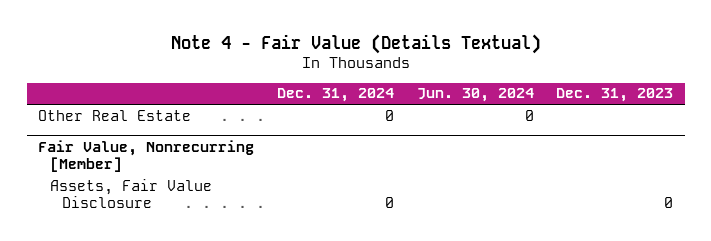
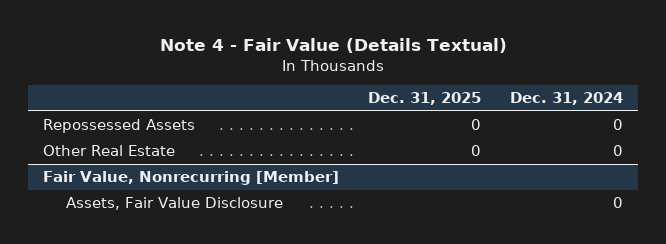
- | Dec. 31, 2024 | Jun. 30, 2024 | Dec. 31, 2023
+ | Dec. 31, 2025 | Dec. 31, 2024
+ Repossessed Assets | 0 | 0

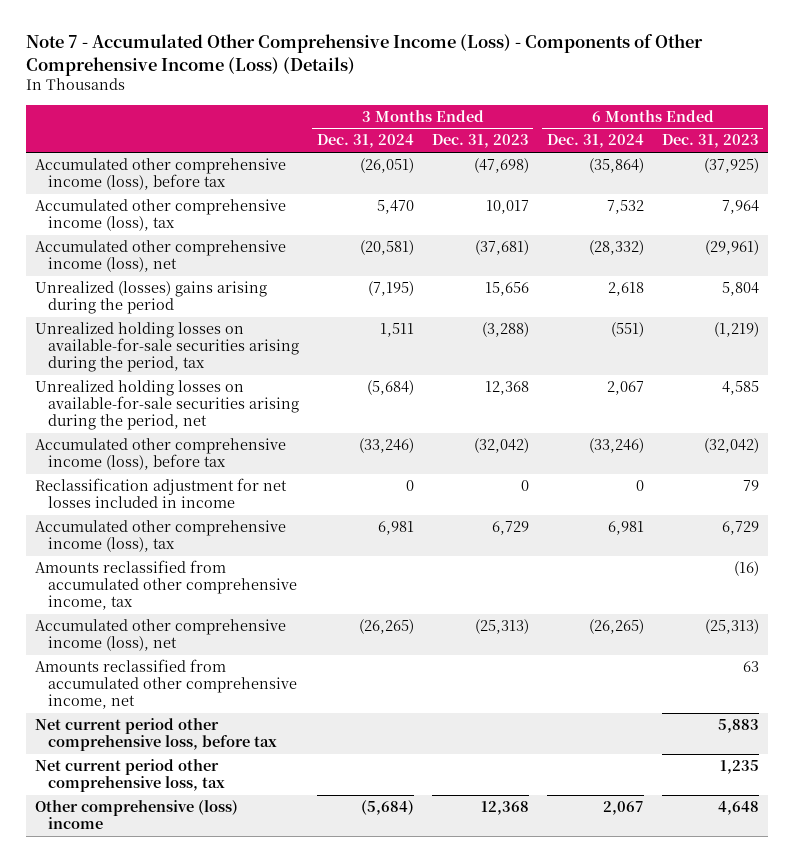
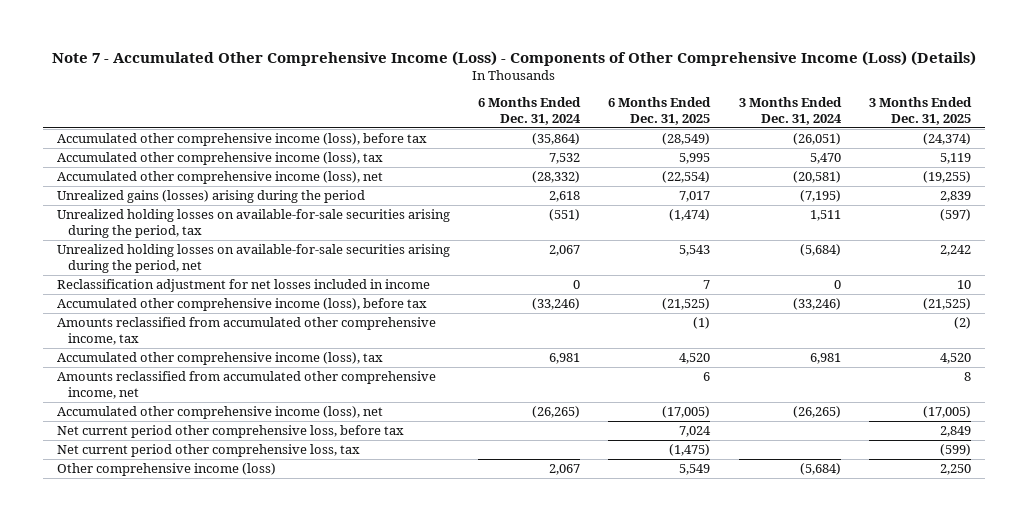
- | 3 Months Ended Dec. 31, 2024 | 3 Months Ended Dec. 31, 2023 | 6 Months Ended Dec. 31, 2024 | 6 Months Ended Dec. 31, 2023
+ | 6 Months Ended Dec. 31, 2024 | 6 Months Ended Dec. 31, 2025 | 3 Months Ended Dec. 31, 2024 | 3 Months Ended Dec. 31, 2025
- Unrealized (losses) gains arising during the period | (7,195) | 15,656 | 2,618 | 5,804
+ Unrealized gains (losses) arising during the period | 2,618 | 7,017 | (7,195) | 2,839
moved down: Accumulated other comprehensive income (loss), before tax | (33,246) | (21,525) | (33,246) | (21,525)
moved down: Accumulated other comprehensive income (loss), tax | 6,981 | 4,520 | 6,981 | 4,520
moved down: Accumulated other comprehensive income (loss), net | (26,265) | (17,005) | (26,265) | (17,005)
- Other comprehensive (loss) income | (5,684) | 12,368 | 2,067 | 4,648
+ Other comprehensive income (loss) | 2,067 | 5,549 | (5,684) | 2,250

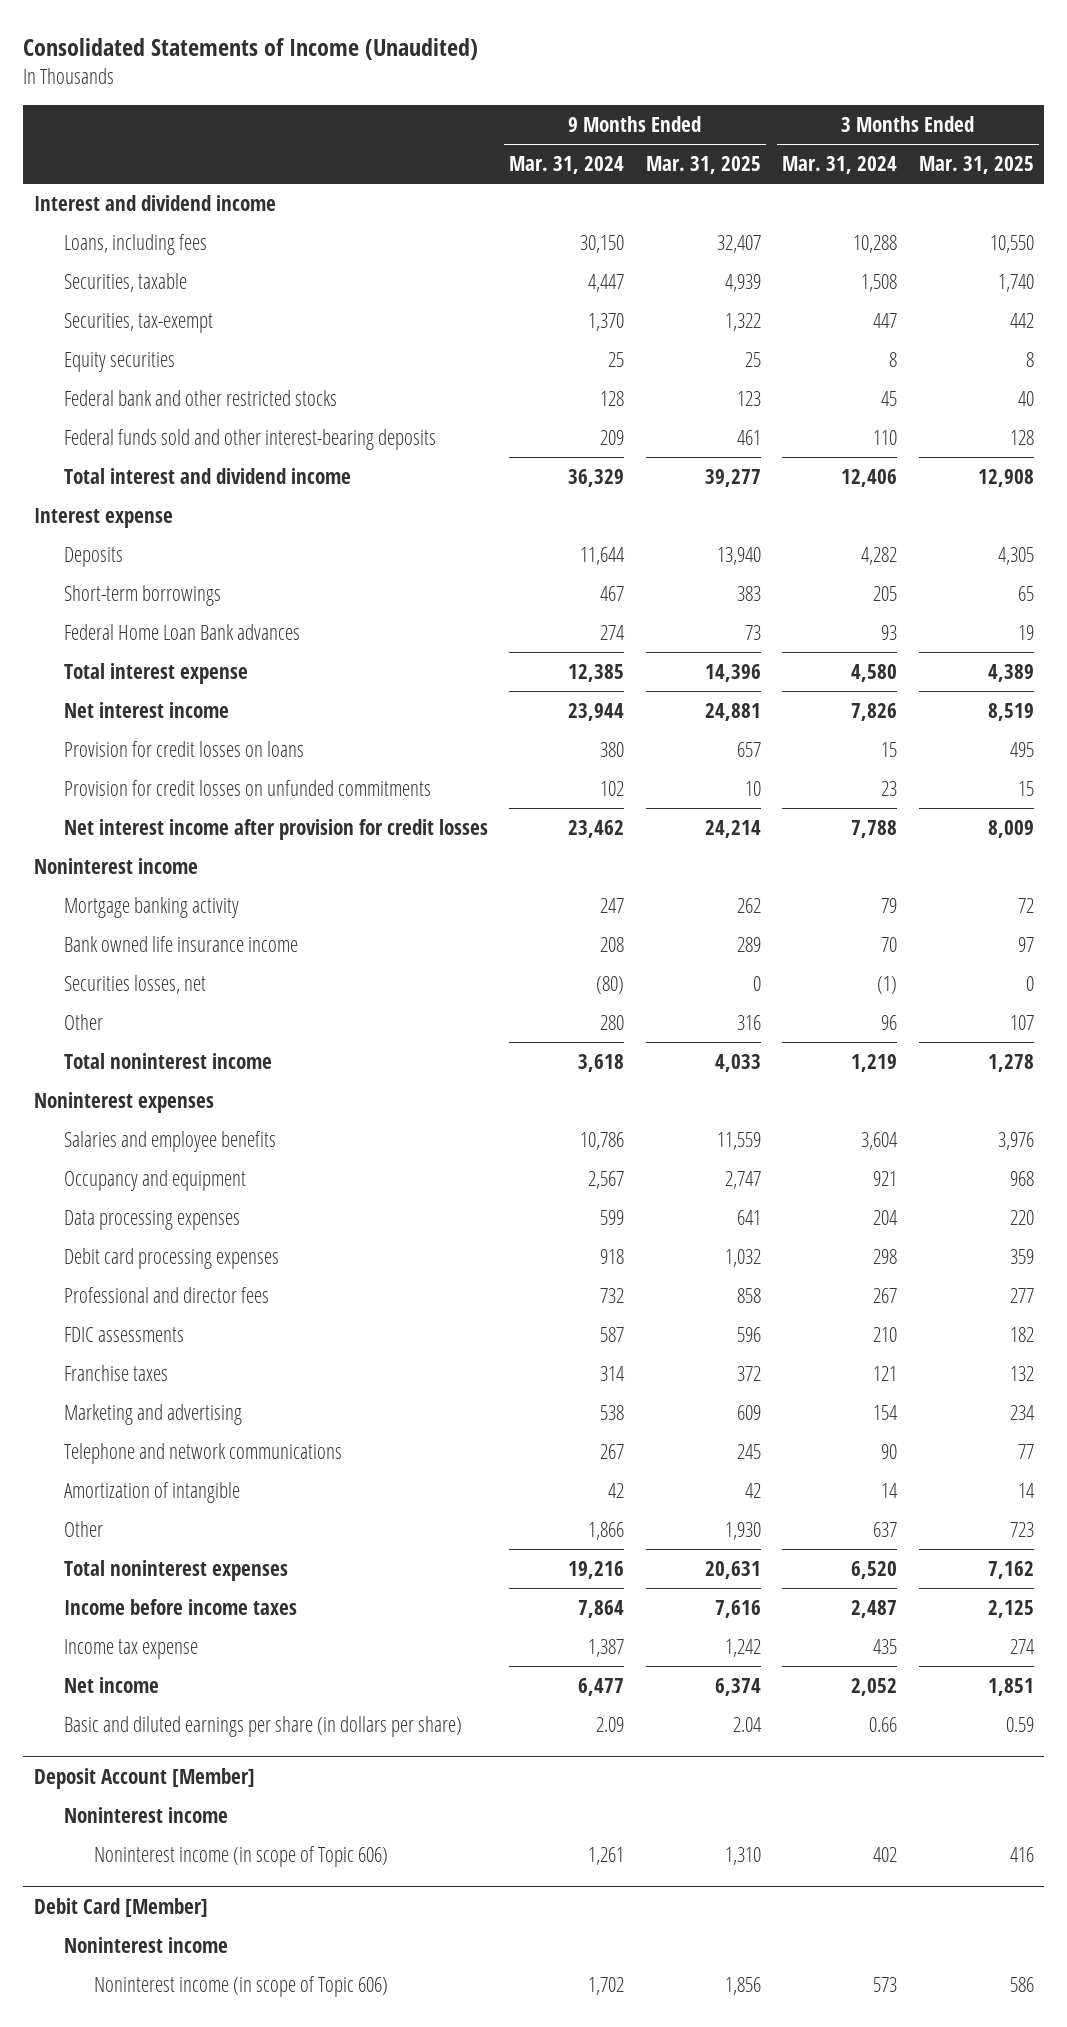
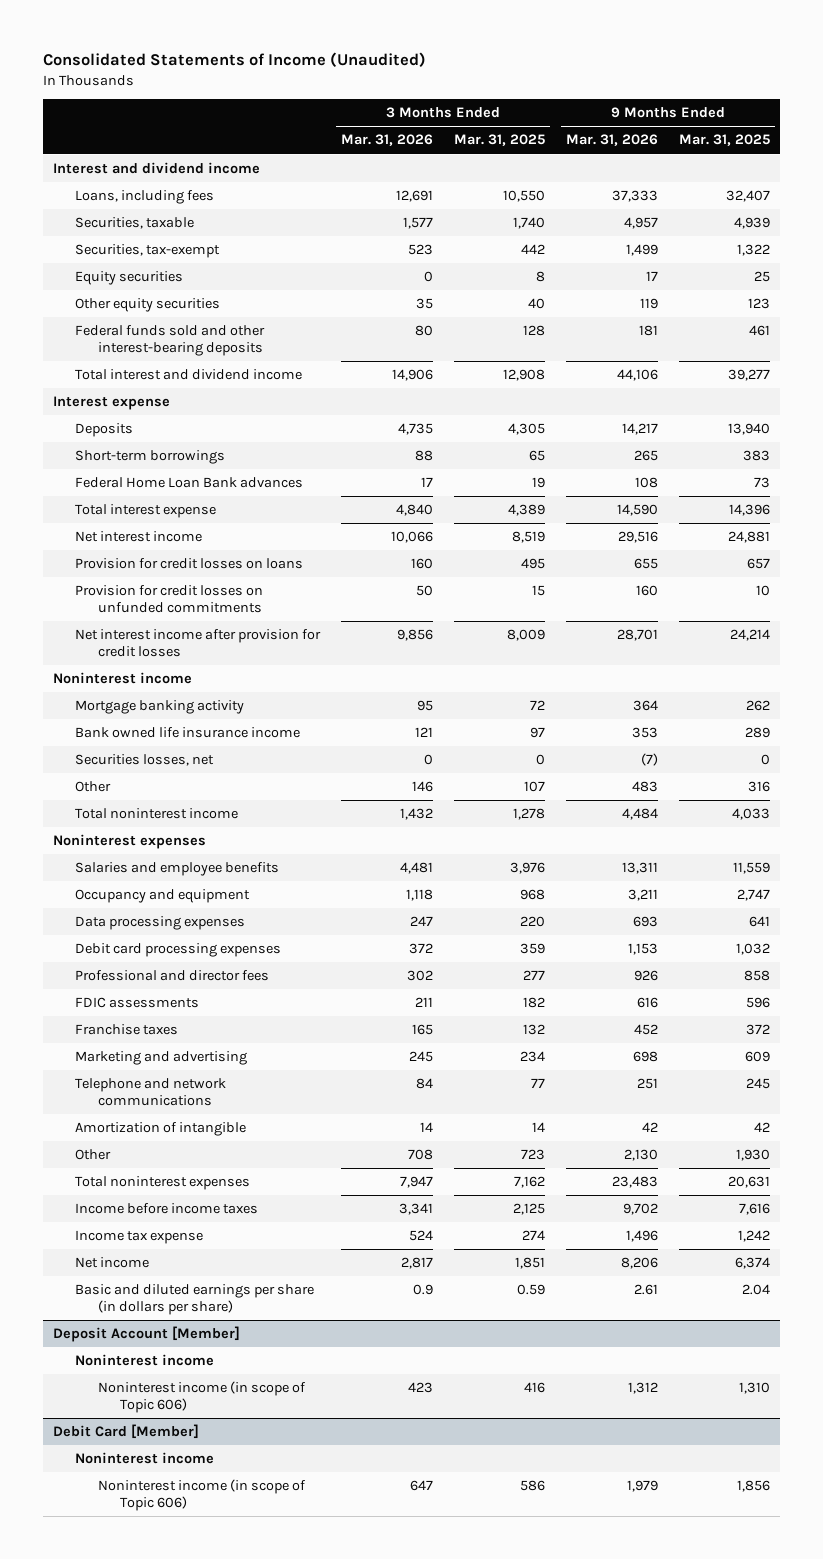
- | 9 Months Ended Mar. 31, 2024 | 9 Months Ended Mar. 31, 2025 | 3 Months Ended Mar. 31, 2024 | 3 Months Ended Mar. 31, 2025
+ | 3 Months Ended Mar. 31, 2026 | 3 Months Ended Mar. 31, 2025 | 9 Months Ended Mar. 31, 2026 | 9 Months Ended Mar. 31, 2025
- Federal bank and other restricted stocks | 128 | 123 | 45 | 40
+ Other equity securities | 35 | 40 | 119 | 123

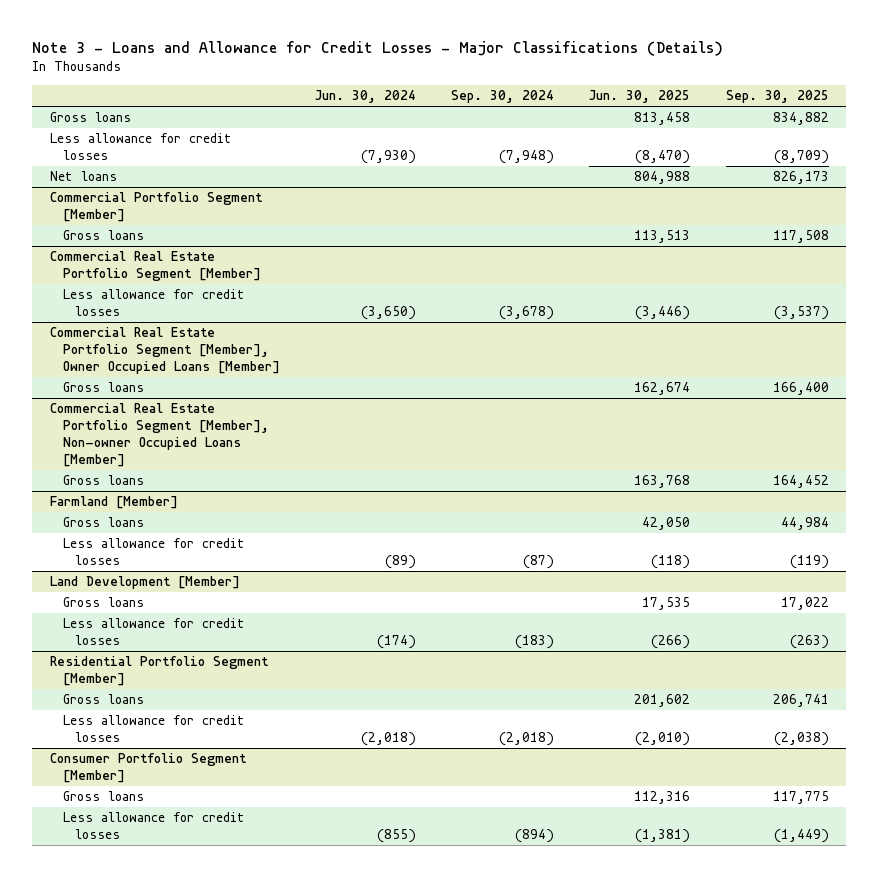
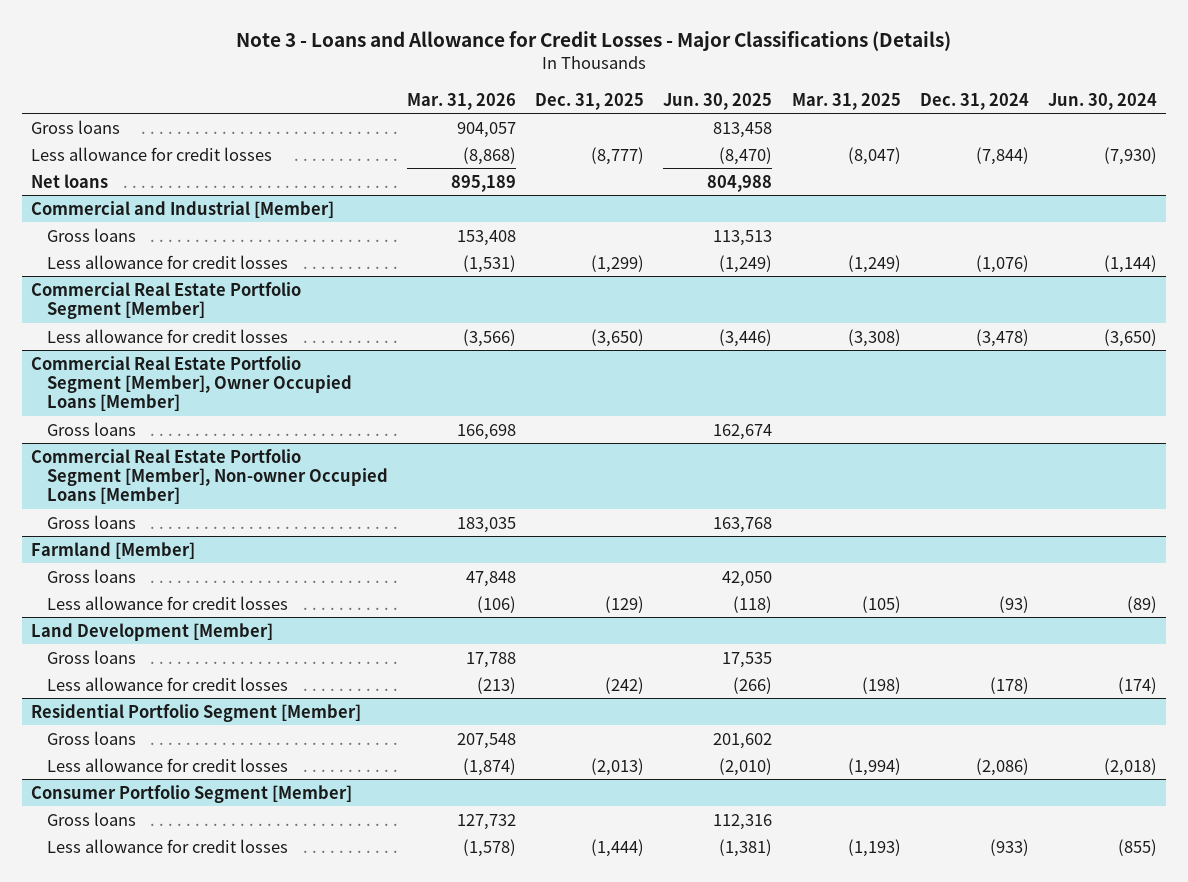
- | Jun. 30, 2024 | Sep. 30, 2024 | Jun. 30, 2025 | Sep. 30, 2025
+ | Mar. 31, 2026 | Dec. 31, 2025 | Jun. 30, 2025 | Mar. 31, 2025 | Dec. 31, 2024 | Jun. 30, 2024
- Commercial Portfolio Segment [Member]
+ Commercial and Industrial [Member]
+ Less allowance for credit losses | (1,531) | (1,299) | (1,249) | (1,249) | (1,076) | (1,144)

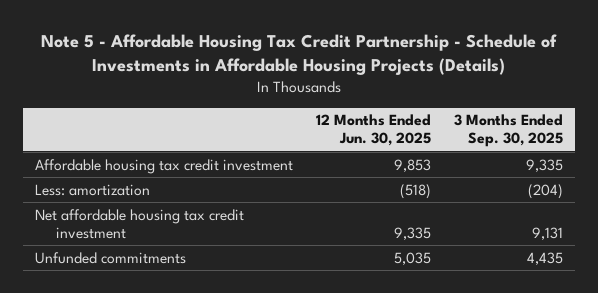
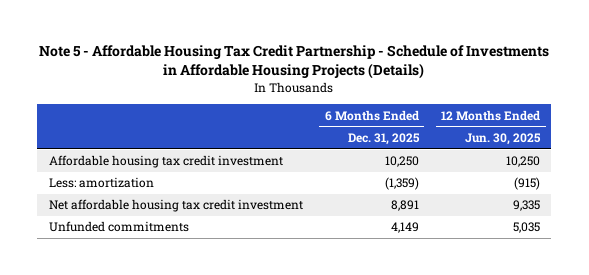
- | 12 Months Ended Jun. 30, 2025 | 3 Months Ended Sep. 30, 2025
+ | 6 Months Ended Dec. 31, 2025 | 12 Months Ended Jun. 30, 2025
- Affordable housing tax credit investment | 9,853 | 9,335
- Less: amortization | (518) | (204)
+ Affordable housing tax credit investment | 10,250 | 10,250
+ Less: amortization | (1,359) | (915)

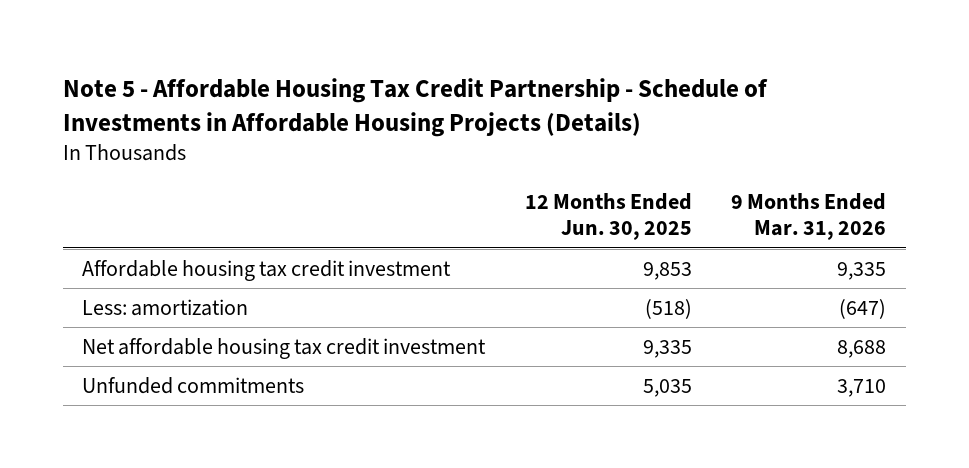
- | 6 Months Ended Dec. 31, 2025 | 12 Months Ended Jun. 30, 2025
+ | 12 Months Ended Jun. 30, 2025 | 9 Months Ended Mar. 31, 2026
- Affordable housing tax credit investment | 10,250 | 10,250
- Less: amortization | (1,359) | (915)
+ Affordable housing tax credit investment | 9,853 | 9,335
+ Less: amortization | (518) | (647)

